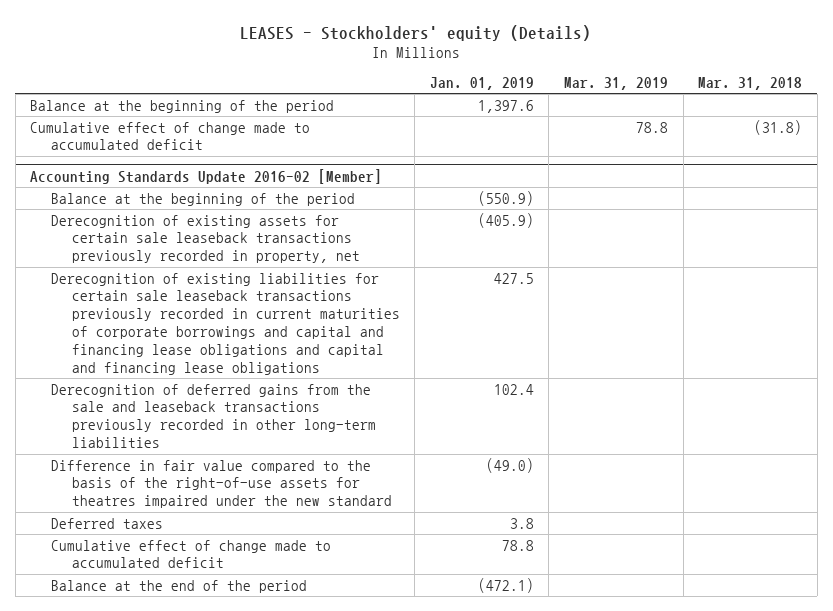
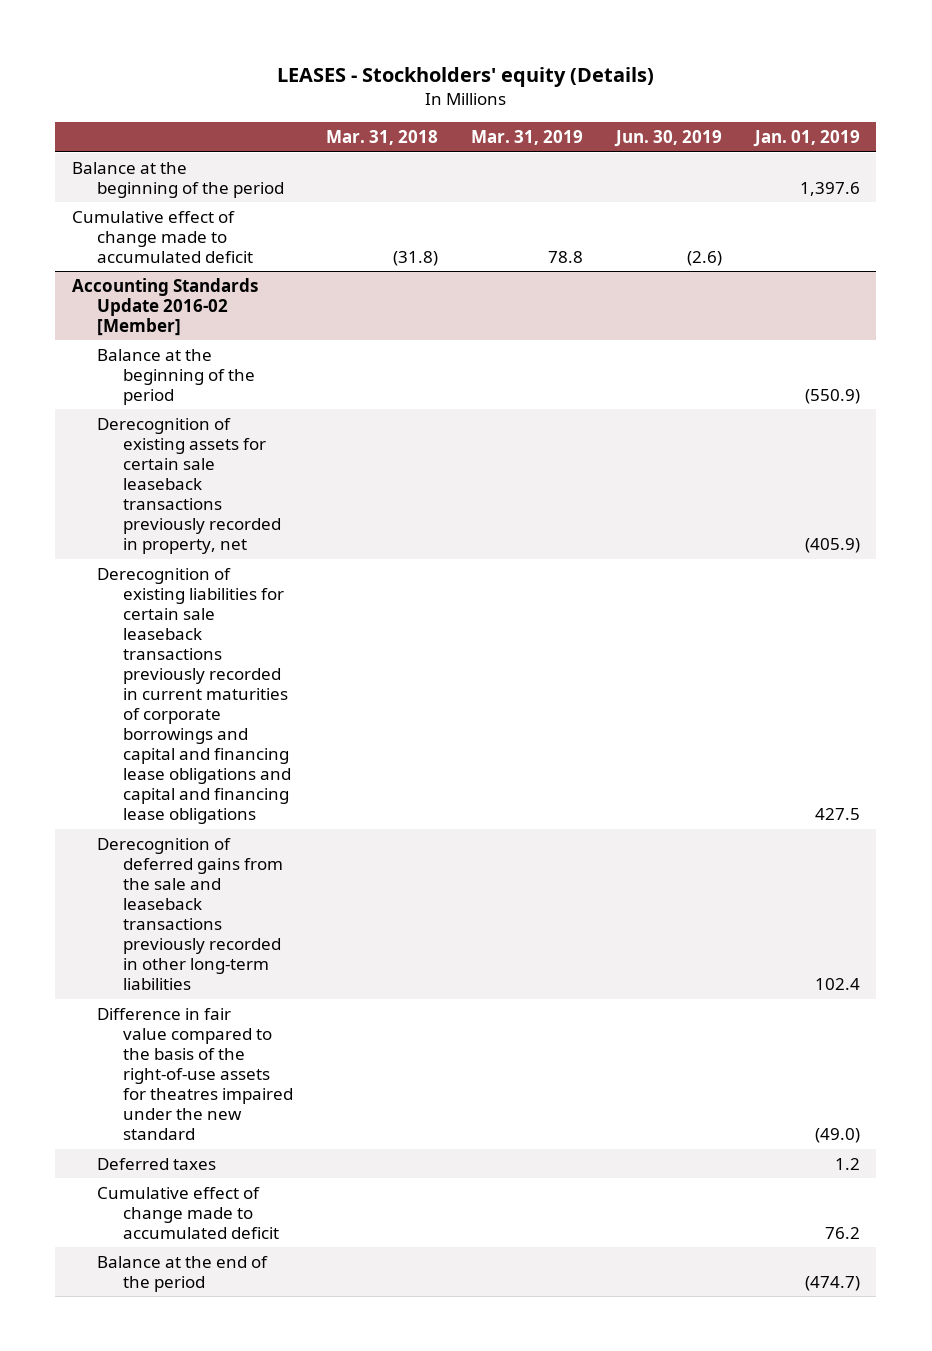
- | Jan. 01, 2019 | Mar. 31, 2019 | Mar. 31, 2018
+ | Mar. 31, 2018 | Mar. 31, 2019 | Jun. 30, 2019 | Jan. 01, 2019
@ Accounting Standards Update 2016-02 [Member]
- Deferred taxes | 3.8 | |
- Cumulative effect of change made to accumulated deficit | 78.8 | |
- Balance at the end of the period | (472.1) | |
+ Deferred taxes | | | | 1.2
+ Cumulative effect of change made to accumulated deficit | | | | 76.2
+ Balance at the end of the period | | | | (474.7)

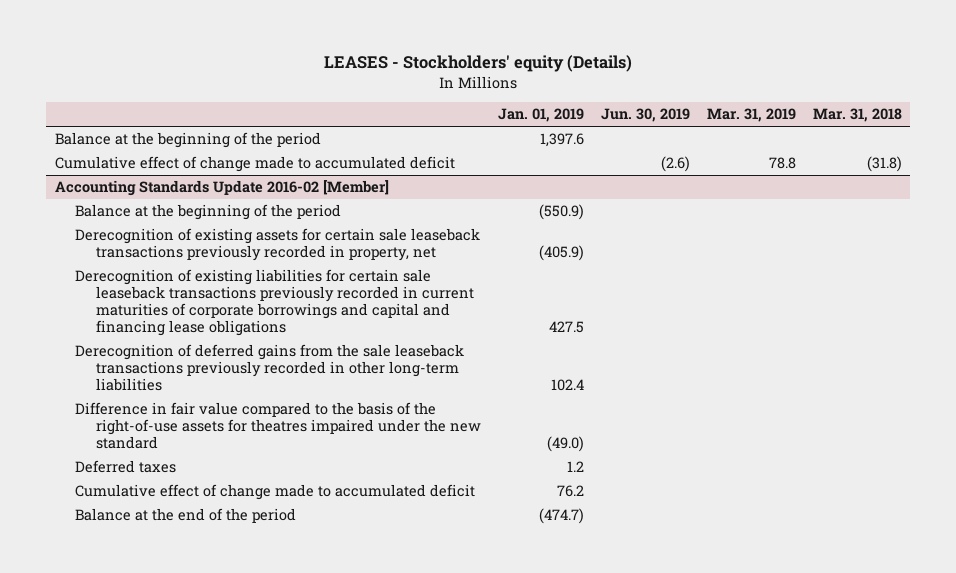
- | Mar. 31, 2018 | Mar. 31, 2019 | Jun. 30, 2019 | Jan. 01, 2019
+ | Jan. 01, 2019 | Jun. 30, 2019 | Mar. 31, 2019 | Mar. 31, 2018
@ Accounting Standards Update 2016-02 [Member]
- Derecognition of existing liabilities for certain sale leaseback transactions previously recorded in current maturities of corporate borrowings and capital and financing lease obligations and capital and financing lease obligations | | | | 427.5
- Derecognition of deferred gains from the sale and leaseback transactions previously recorded in other long-term liabilities | | | | 102.4
+ Derecognition of existing liabilities for certain sale leaseback transactions previously recorded in current maturities of corporate borrowings and capital and financing lease obligations | 427.5 | | |
+ Derecognition of deferred gains from the sale leaseback transactions previously recorded in other long-term liabilities | 102.4 | | |

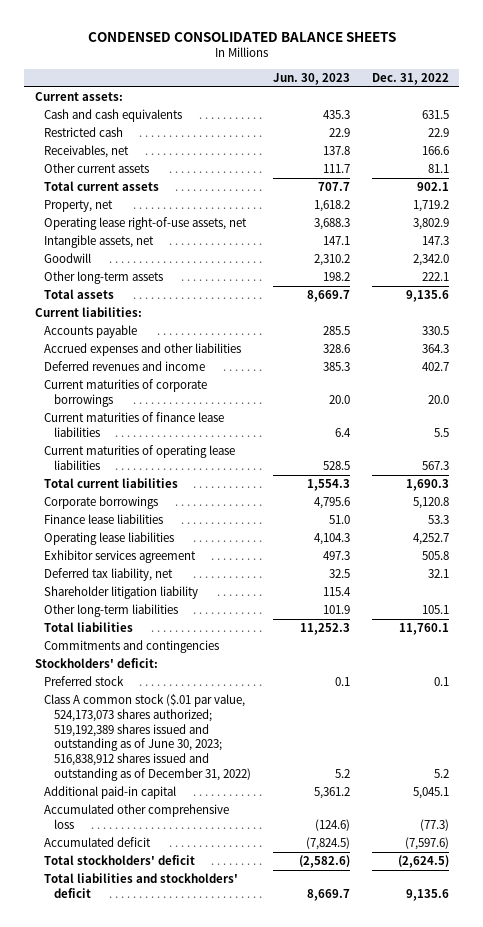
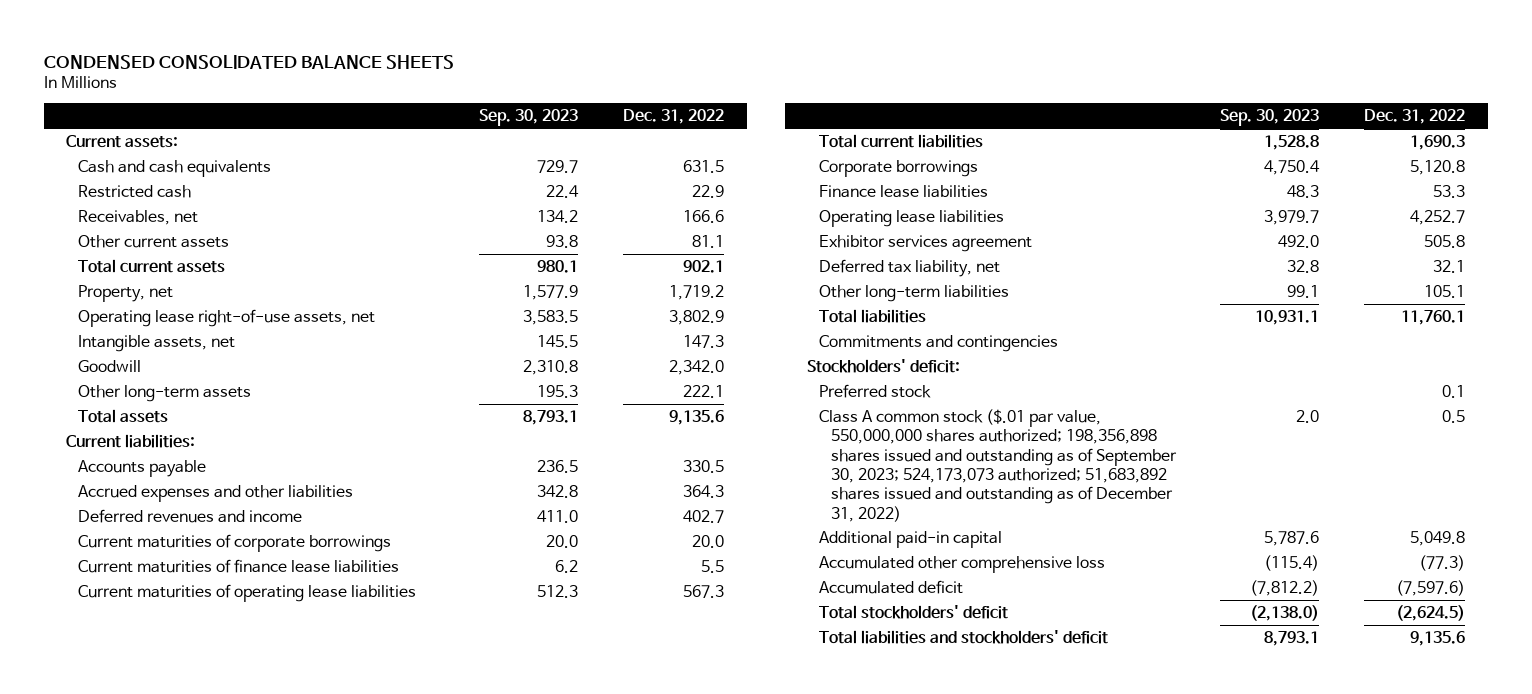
- | Jun. 30, 2023 | Dec. 31, 2022
+ | Sep. 30, 2023 | Dec. 31, 2022
- Shareholder litigation liability | 115.4 |
- Class A common stock ($.01 par value, 524,173,073 shares authorized; 519,192,389 shares issued and outstanding as of June 30, 2023; 516,838,912 shares issued and outstanding as of December 31, 2022) | 5.2 | 5.2
- Additional paid-in capital | 5,361.2 | 5,045.1
+ Class A common stock ($.01 par value, 550,000,000 shares authorized; 198,356,898 shares issued and outstanding as of September 30, 2023; 524,173,073 authorized; 51,683,892 shares issued and outstanding as of December 31, 2022) | 2.0 | 0.5
+ Additional paid-in capital | 5,787.6 | 5,049.8

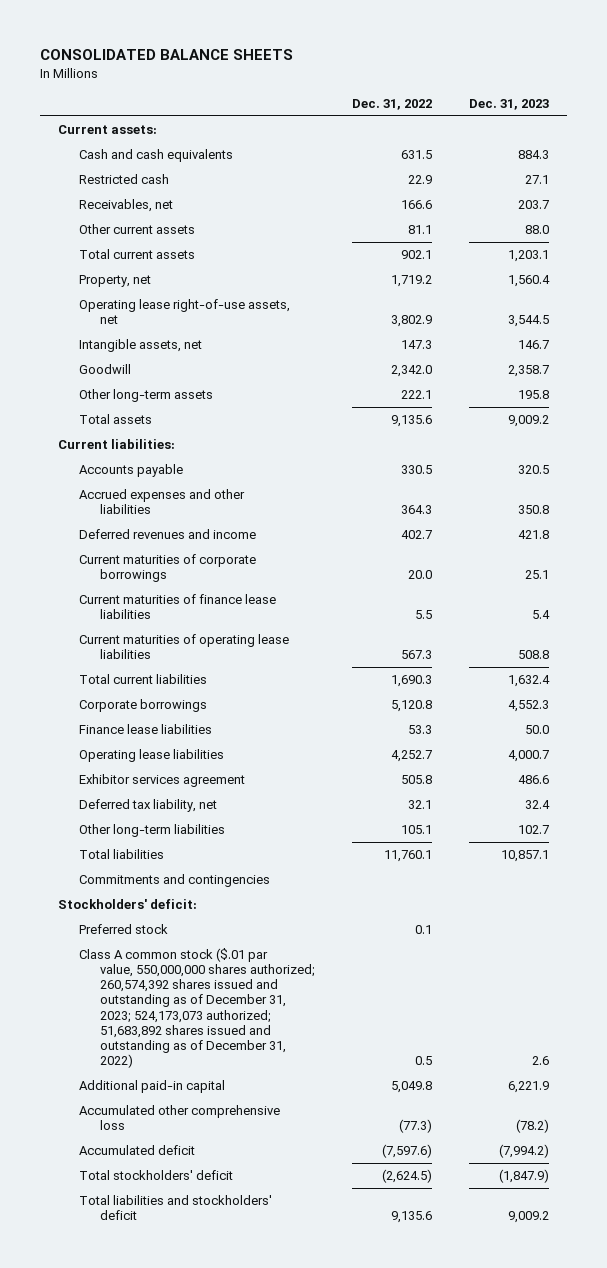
- CONDENSED CONSOLIDATED BALANCE SHEETS
+ CONSOLIDATED BALANCE SHEETS
- | Sep. 30, 2023 | Dec. 31, 2022
+ | Dec. 31, 2022 | Dec. 31, 2023
- Class A common stock ($.01 par value, 550,000,000 shares authorized; 198,356,898 shares issued and outstanding as of September 30, 2023; 524,173,073 authorized; 51,683,892 shares issued and outstanding as of December 31, 2022) | 2.0 | 0.5
+ Class A common stock ($.01 par value, 550,000,000 shares authorized; 260,574,392 shares issued and outstanding as of December 31, 2023; 524,173,073 authorized; 51,683,892 shares issued and outstanding as of December 31, 2022) | 0.5 | 2.6

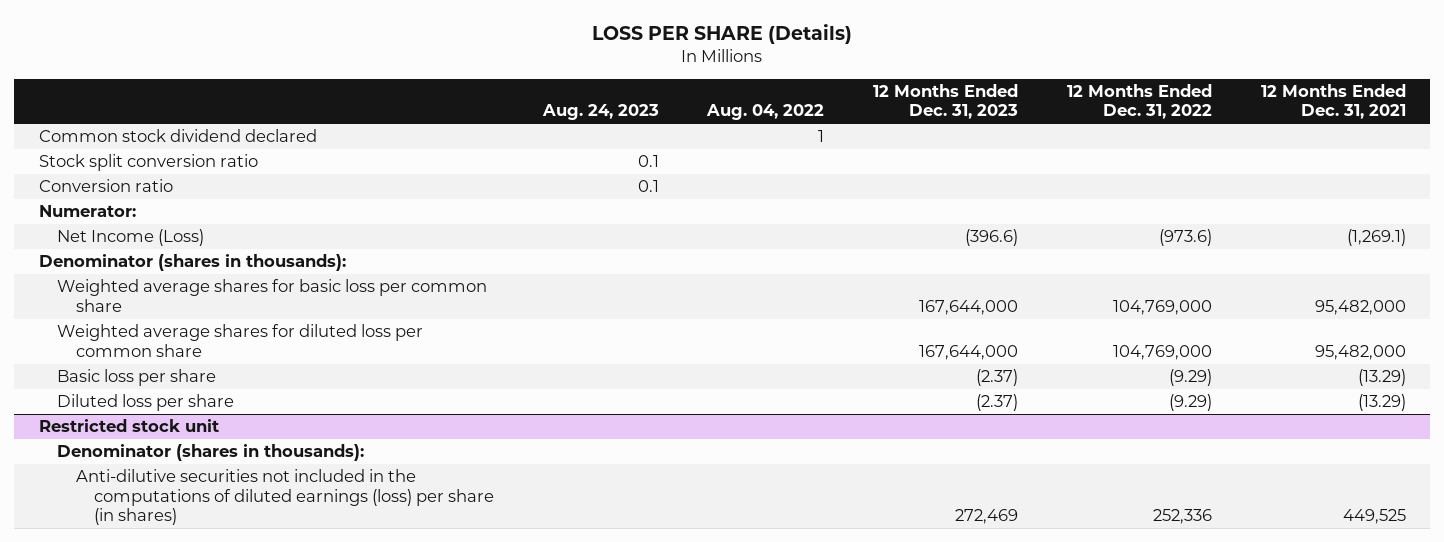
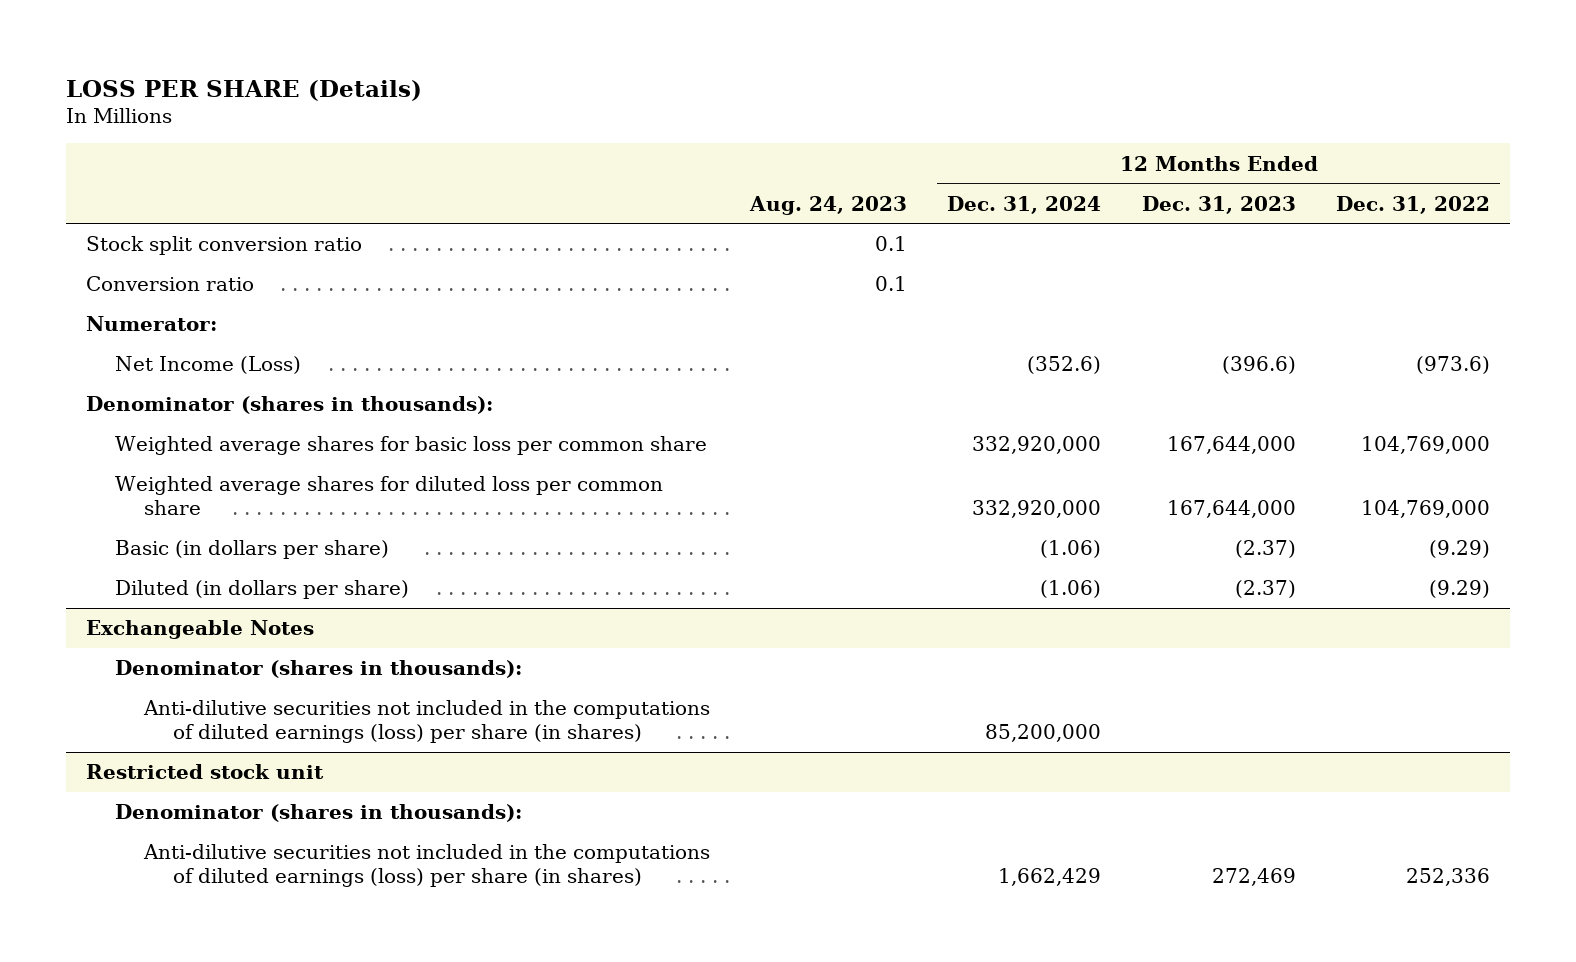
- | Aug. 24, 2023 | Aug. 04, 2022 | 12 Months Ended Dec. 31, 2023 | 12 Months Ended Dec. 31, 2022 | 12 Months Ended Dec. 31, 2021
+ | Aug. 24, 2023 | 12 Months Ended Dec. 31, 2024 | 12 Months Ended Dec. 31, 2023 | 12 Months Ended Dec. 31, 2022
- Common stock dividend declared | | 1 | | |
- Basic loss per share | | | (2.37) | (9.29) | (13.29)
- Diluted loss per share | | | (2.37) | (9.29) | (13.29)
+ Basic (in dollars per share) | | (1.06) | (2.37) | (9.29)
+ Diluted (in dollars per share) | | (1.06) | (2.37) | (9.29)
+ Exchangeable Notes
+ Denominator (shares in thousands):
+ Anti-dilutive securities not included in the computations of diluted earnings (loss) per share (in shares) | | 85,200,000 | |

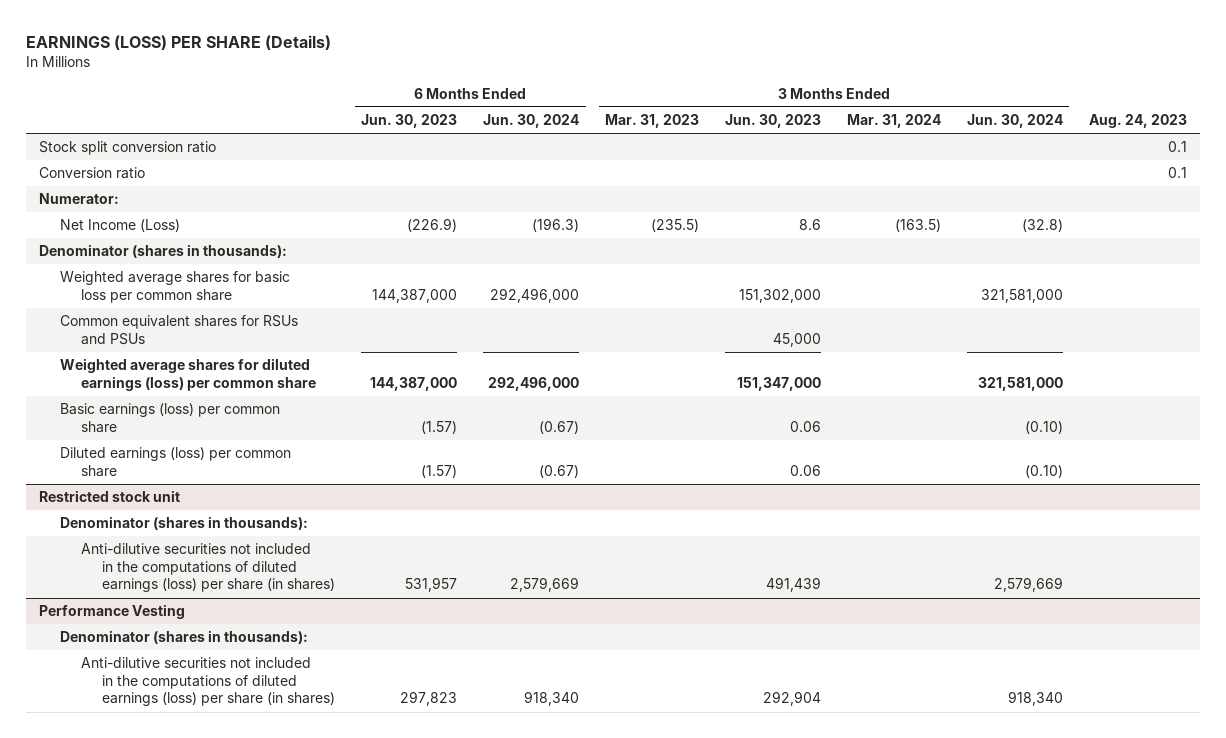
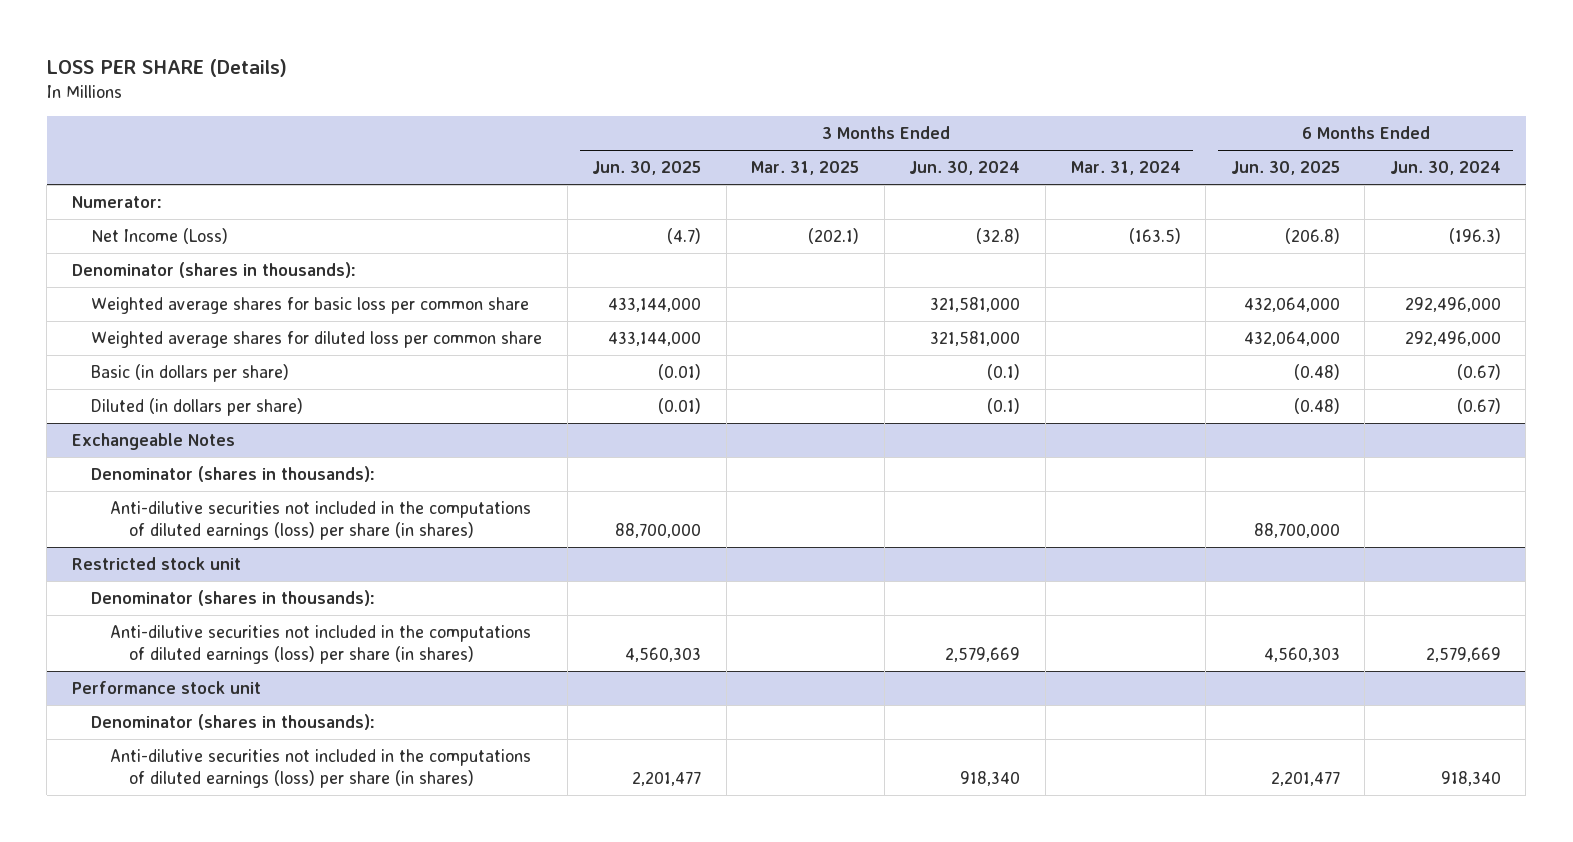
- EARNINGS (LOSS) PER SHARE (Details)
+ LOSS PER SHARE (Details)
- | 6 Months Ended Jun. 30, 2023 | 6 Months Ended Jun. 30, 2024 | 3 Months Ended Mar. 31, 2023 | 3 Months Ended Jun. 30, 2023 | 3 Months Ended Mar. 31, 2024 | 3 Months Ended Jun. 30, 2024 | Aug. 24, 2023
+ | 3 Months Ended Jun. 30, 2025 | 3 Months Ended Mar. 31, 2025 | 3 Months Ended Jun. 30, 2024 | 3 Months Ended Mar. 31, 2024 | 6 Months Ended Jun. 30, 2025 | 6 Months Ended Jun. 30, 2024
- Stock split conversion ratio | | | | | | | 0.1
- Conversion ratio | | | | | | | 0.1
- Common equivalent shares for RSUs and PSUs | | | | 45,000 | | |
- Weighted average shares for diluted earnings (loss) per common share | 144,387,000 | 292,496,000 | | 151,347,000 | | 321,581,000 |
- Basic earnings (loss) per common share | (1.57) | (0.67) | | 0.06 | | (0.10) |
- Diluted earnings (loss) per common share | (1.57) | (0.67) | | 0.06 | | (0.10) |
+ Weighted average shares for diluted loss per common share | 433,144,000 | | 321,581,000 | | 432,064,000 | 292,496,000
+ Basic (in dollars per share) | (0.01) | | (0.1) | | (0.48) | (0.67)
+ Diluted (in dollars per share) | (0.01) | | (0.1) | | (0.48) | (0.67)
+ Exchangeable Notes
+ Denominator (shares in thousands):
+ Anti-dilutive securities not included in the computations of diluted earnings (loss) per share (in shares) | 88,700,000 | | | | 88,700,000 |
- Performance Vesting
+ Performance stock unit

